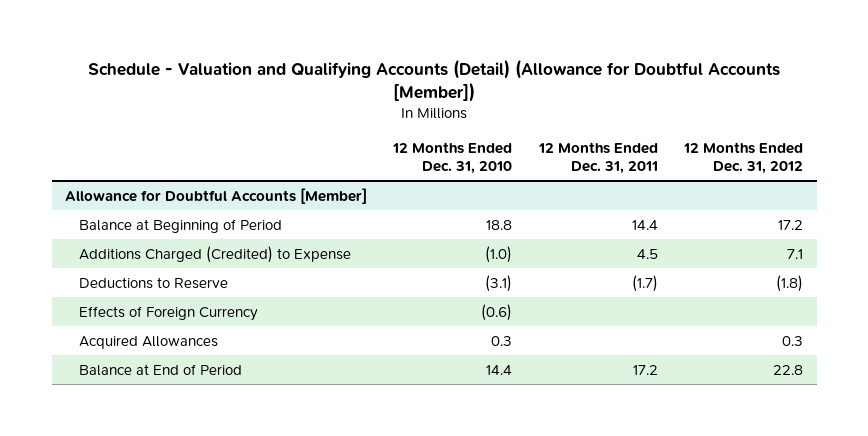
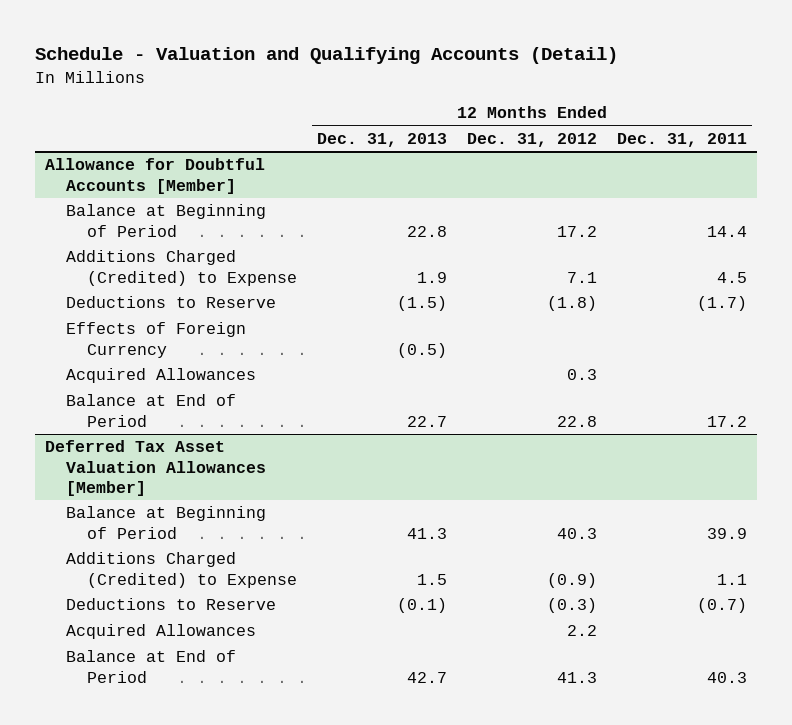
- Schedule - Valuation and Qualifying Accounts (Detail) (Allowance for Doubtful Accounts [Member])
+ Schedule - Valuation and Qualifying Accounts (Detail)
- | 12 Months Ended Dec. 31, 2010 | 12 Months Ended Dec. 31, 2011 | 12 Months Ended Dec. 31, 2012
+ | 12 Months Ended Dec. 31, 2013 | 12 Months Ended Dec. 31, 2012 | 12 Months Ended Dec. 31, 2011
+ Deferred Tax Asset Valuation Allowances [Member]
+ Balance at Beginning of Period | 41.3 | 40.3 | 39.9
+ Additions Charged (Credited) to Expense | 1.5 | (0.9) | 1.1
+ Deductions to Reserve | (0.1) | (0.3) | (0.7)
+ Acquired Allowances | | 2.2 |
+ Balance at End of Period | 42.7 | 41.3 | 40.3

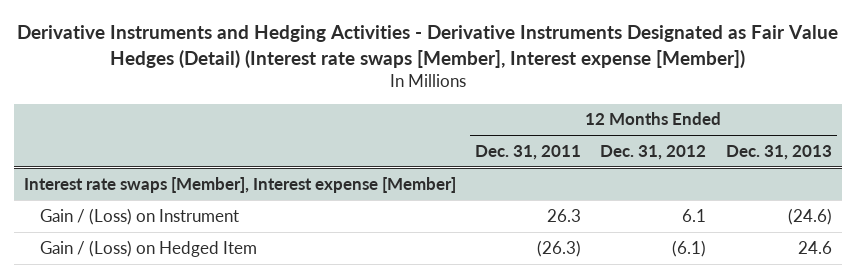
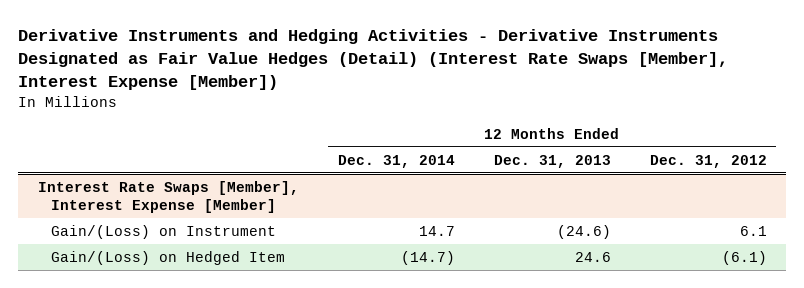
- Derivative Instruments and Hedging Activities - Derivative Instruments Designated as Fair Value Hedges (Detail) (Interest rate swaps [Member], Interest expense [Member])
+ Derivative Instruments and Hedging Activities - Derivative Instruments Designated as Fair Value Hedges (Detail) (Interest Rate Swaps [Member], Interest Expense [Member])
- | 12 Months Ended Dec. 31, 2011 | 12 Months Ended Dec. 31, 2012 | 12 Months Ended Dec. 31, 2013
+ | 12 Months Ended Dec. 31, 2014 | 12 Months Ended Dec. 31, 2013 | 12 Months Ended Dec. 31, 2012
- Interest rate swaps [Member], Interest expense [Member]
- Gain / (Loss) on Instrument | 26.3 | 6.1 | (24.6)
- Gain / (Loss) on Hedged Item | (26.3) | (6.1) | 24.6
+ Interest Rate Swaps [Member], Interest Expense [Member]
+ Gain/(Loss) on Instrument | 14.7 | (24.6) | 6.1
+ Gain/(Loss) on Hedged Item | (14.7) | 24.6 | (6.1)

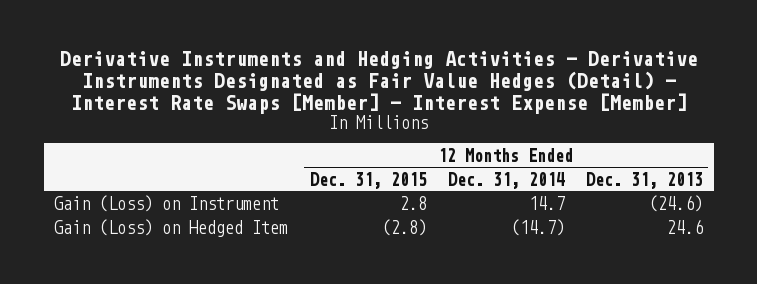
- Derivative Instruments and Hedging Activities - Derivative Instruments Designated as Fair Value Hedges (Detail) (Interest Rate Swaps [Member], Interest Expense [Member])
+ Derivative Instruments and Hedging Activities - Derivative Instruments Designated as Fair Value Hedges (Detail) - Interest Rate Swaps [Member] - Interest Expense [Member]
- | 12 Months Ended Dec. 31, 2014 | 12 Months Ended Dec. 31, 2013 | 12 Months Ended Dec. 31, 2012
+ | 12 Months Ended Dec. 31, 2015 | 12 Months Ended Dec. 31, 2014 | 12 Months Ended Dec. 31, 2013
- Interest Rate Swaps [Member], Interest Expense [Member]
- Gain/(Loss) on Instrument | 14.7 | (24.6) | 6.1
- Gain/(Loss) on Hedged Item | (14.7) | 24.6 | (6.1)
+ Gain (Loss) on Instrument | 2.8 | 14.7 | (24.6)
+ Gain (Loss) on Hedged Item | (2.8) | (14.7) | 24.6

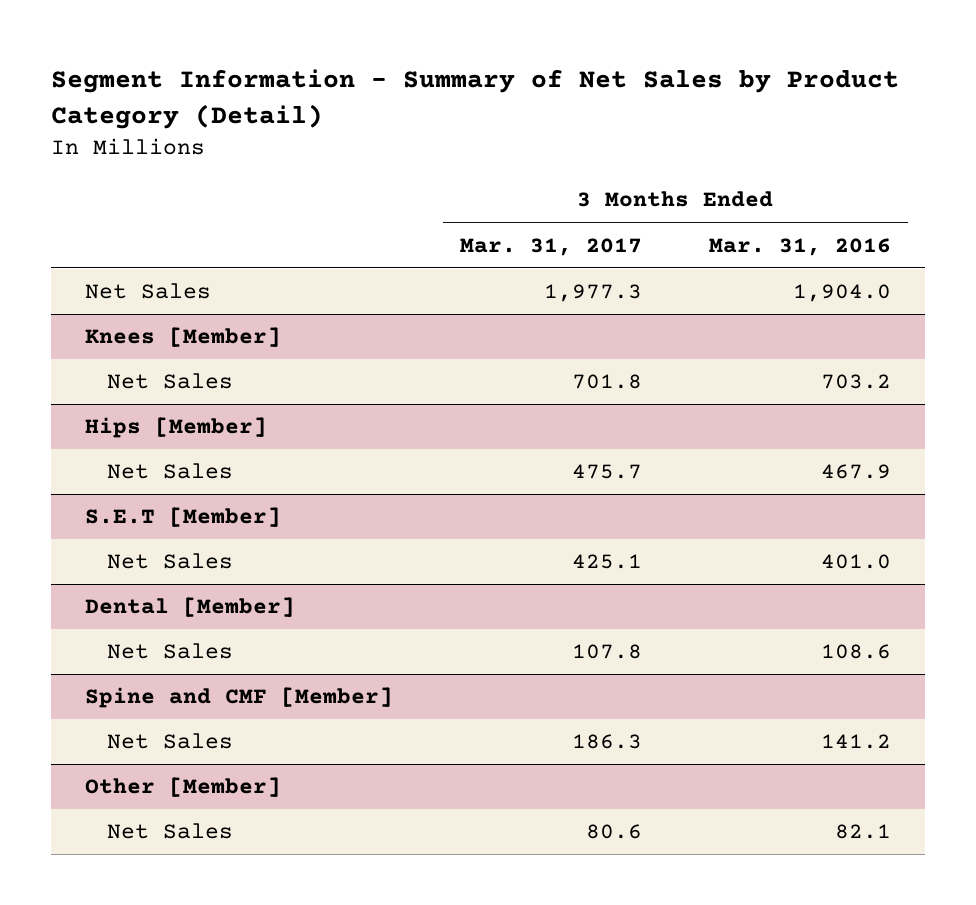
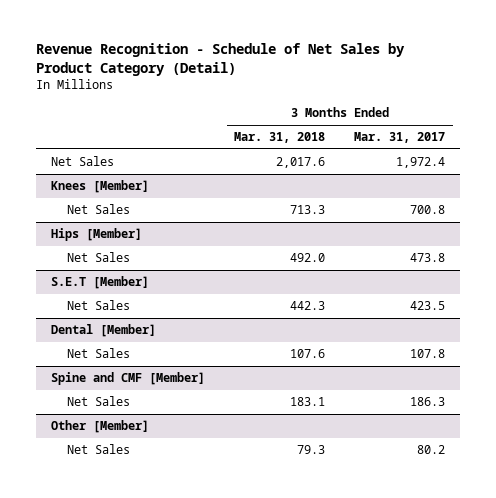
- Segment Information - Summary of Net Sales by Product Category (Detail)
+ Revenue Recognition - Schedule of Net Sales by Product Category (Detail)
- | 3 Months Ended Mar. 31, 2017 | 3 Months Ended Mar. 31, 2016
+ | 3 Months Ended Mar. 31, 2018 | 3 Months Ended Mar. 31, 2017
- Net Sales | 1,977.3 | 1,904.0
+ Net Sales | 2,017.6 | 1,972.4
@ Knees [Member]
- Net Sales | 701.8 | 703.2
+ Net Sales | 713.3 | 700.8
@ Hips [Member]
- Net Sales | 475.7 | 467.9
+ Net Sales | 492.0 | 473.8
@ S.E.T [Member]
- Net Sales | 425.1 | 401.0
+ Net Sales | 442.3 | 423.5
@ Other [Member]
- Net Sales | 80.6 | 82.1
+ Net Sales | 79.3 | 80.2

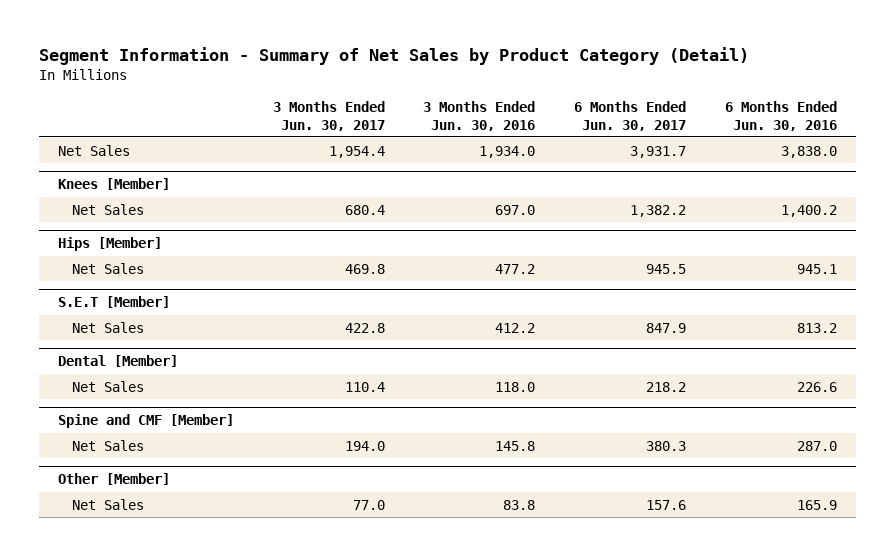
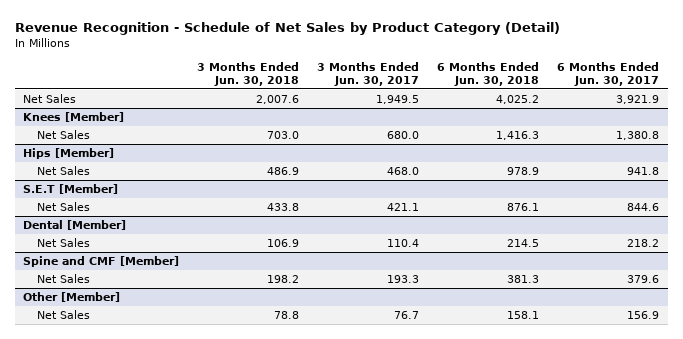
- Segment Information - Summary of Net Sales by Product Category (Detail)
+ Revenue Recognition - Schedule of Net Sales by Product Category (Detail)
- | 3 Months Ended Jun. 30, 2017 | 3 Months Ended Jun. 30, 2016 | 6 Months Ended Jun. 30, 2017 | 6 Months Ended Jun. 30, 2016
+ | 3 Months Ended Jun. 30, 2018 | 3 Months Ended Jun. 30, 2017 | 6 Months Ended Jun. 30, 2018 | 6 Months Ended Jun. 30, 2017
- Net Sales | 1,954.4 | 1,934.0 | 3,931.7 | 3,838.0
+ Net Sales | 2,007.6 | 1,949.5 | 4,025.2 | 3,921.9
@ Knees [Member]
- Net Sales | 680.4 | 697.0 | 1,382.2 | 1,400.2
+ Net Sales | 703.0 | 680.0 | 1,416.3 | 1,380.8
@ Hips [Member]
- Net Sales | 469.8 | 477.2 | 945.5 | 945.1
+ Net Sales | 486.9 | 468.0 | 978.9 | 941.8
@ S.E.T [Member]
- Net Sales | 422.8 | 412.2 | 847.9 | 813.2
+ Net Sales | 433.8 | 421.1 | 876.1 | 844.6
@ Spine and CMF [Member]
- Net Sales | 194.0 | 145.8 | 380.3 | 287.0
+ Net Sales | 198.2 | 193.3 | 381.3 | 379.6
@ Other [Member]
- Net Sales | 77.0 | 83.8 | 157.6 | 165.9
+ Net Sales | 78.8 | 76.7 | 158.1 | 156.9

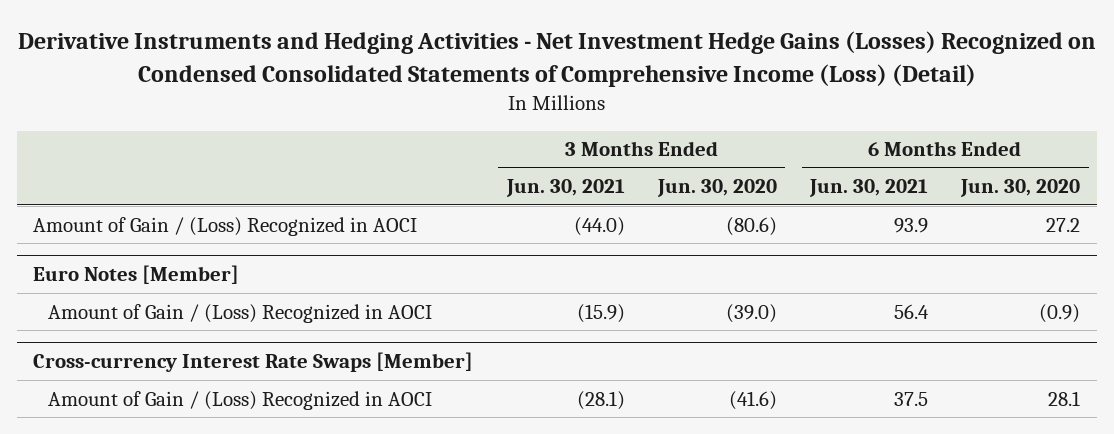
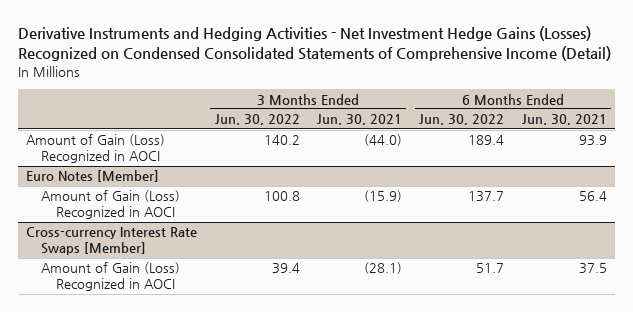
- Derivative Instruments and Hedging Activities - Net Investment Hedge Gains (Losses) Recognized on Condensed Consolidated Statements of Comprehensive Income (Loss) (Detail)
+ Derivative Instruments and Hedging Activities - Net Investment Hedge Gains (Losses) Recognized on Condensed Consolidated Statements of Comprehensive Income (Detail)
- | 3 Months Ended Jun. 30, 2021 | 3 Months Ended Jun. 30, 2020 | 6 Months Ended Jun. 30, 2021 | 6 Months Ended Jun. 30, 2020
+ | 3 Months Ended Jun. 30, 2022 | 3 Months Ended Jun. 30, 2021 | 6 Months Ended Jun. 30, 2022 | 6 Months Ended Jun. 30, 2021
- Amount of Gain / (Loss) Recognized in AOCI | (44.0) | (80.6) | 93.9 | 27.2
+ Amount of Gain (Loss) Recognized in AOCI | 140.2 | (44.0) | 189.4 | 93.9
@ Euro Notes [Member]
- Amount of Gain / (Loss) Recognized in AOCI | (15.9) | (39.0) | 56.4 | (0.9)
+ Amount of Gain (Loss) Recognized in AOCI | 100.8 | (15.9) | 137.7 | 56.4
@ Cross-currency Interest Rate Swaps [Member]
- Amount of Gain / (Loss) Recognized in AOCI | (28.1) | (41.6) | 37.5 | 28.1
+ Amount of Gain (Loss) Recognized in AOCI | 39.4 | (28.1) | 51.7 | 37.5

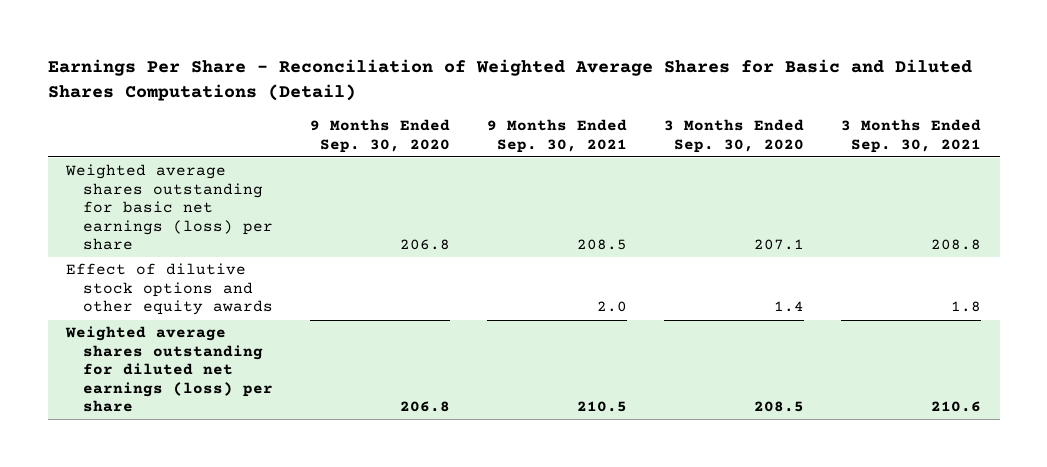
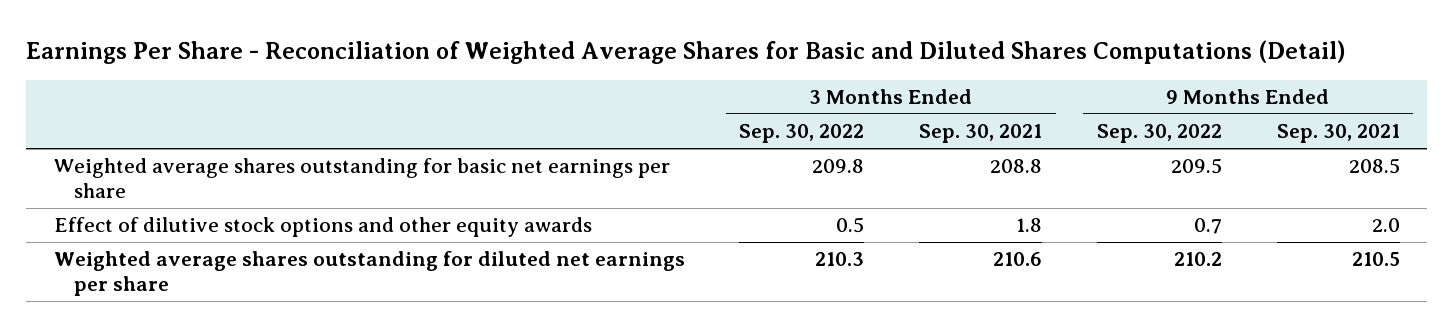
- | 9 Months Ended Sep. 30, 2020 | 9 Months Ended Sep. 30, 2021 | 3 Months Ended Sep. 30, 2020 | 3 Months Ended Sep. 30, 2021
+ | 3 Months Ended Sep. 30, 2022 | 3 Months Ended Sep. 30, 2021 | 9 Months Ended Sep. 30, 2022 | 9 Months Ended Sep. 30, 2021
- Weighted average shares outstanding for basic net earnings (loss) per share | 206.8 | 208.5 | 207.1 | 208.8
+ Weighted average shares outstanding for basic net earnings per share | 209.8 | 208.8 | 209.5 | 208.5
- Weighted average shares outstanding for diluted net earnings (loss) per share | 206.8 | 210.5 | 208.5 | 210.6
+ Weighted average shares outstanding for diluted net earnings per share | 210.3 | 210.6 | 210.2 | 210.5

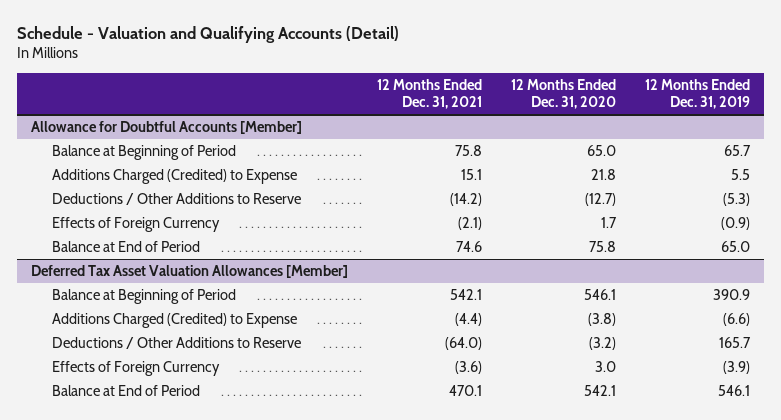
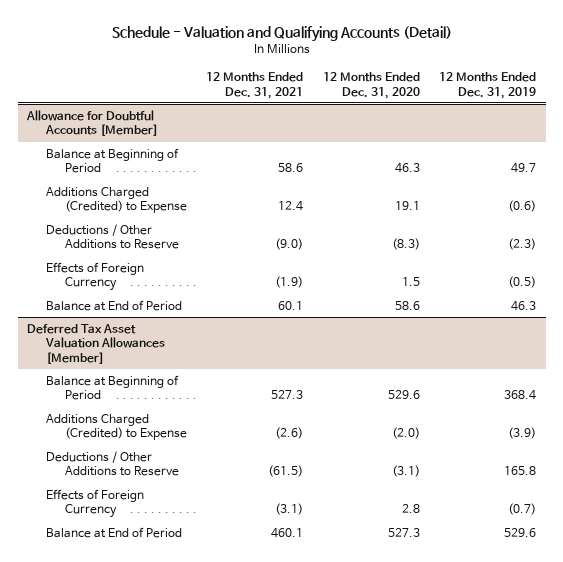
@ Allowance for Doubtful Accounts [Member]
- Balance at Beginning of Period | 75.8 | 65.0 | 65.7
- Additions Charged (Credited) to Expense | 15.1 | 21.8 | 5.5
- Deductions / Other Additions to Reserve | (14.2) | (12.7) | (5.3)
- Effects of Foreign Currency | (2.1) | 1.7 | (0.9)
- Balance at End of Period | 74.6 | 75.8 | 65.0
+ Balance at Beginning of Period | 58.6 | 46.3 | 49.7
+ Additions Charged (Credited) to Expense | 12.4 | 19.1 | (0.6)
+ Deductions / Other Additions to Reserve | (9.0) | (8.3) | (2.3)
+ Effects of Foreign Currency | (1.9) | 1.5 | (0.5)
+ Balance at End of Period | 60.1 | 58.6 | 46.3
@ Deferred Tax Asset Valuation Allowances [Member]
- Balance at Beginning of Period | 542.1 | 546.1 | 390.9
- Additions Charged (Credited) to Expense | (4.4) | (3.8) | (6.6)
- Deductions / Other Additions to Reserve | (64.0) | (3.2) | 165.7
- Effects of Foreign Currency | (3.6) | 3.0 | (3.9)
- Balance at End of Period | 470.1 | 542.1 | 546.1
+ Balance at Beginning of Period | 527.3 | 529.6 | 368.4
+ Additions Charged (Credited) to Expense | (2.6) | (2.0) | (3.9)
+ Deductions / Other Additions to Reserve | (61.5) | (3.1) | 165.8
+ Effects of Foreign Currency | (3.1) | 2.8 | (0.7)
+ Balance at End of Period | 460.1 | 527.3 | 529.6

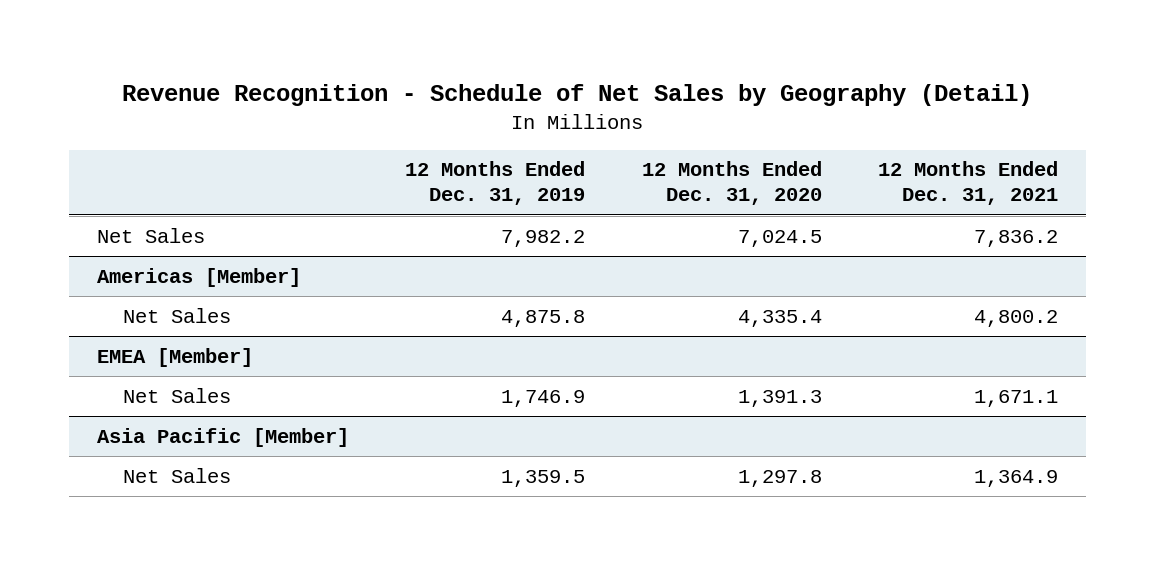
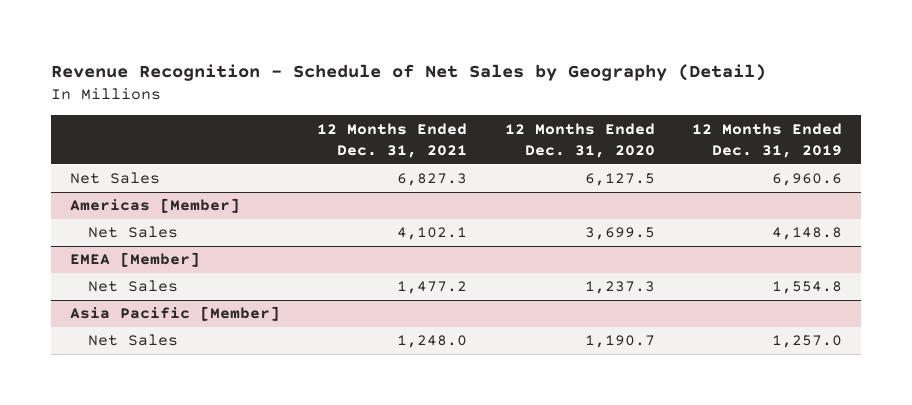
- | 12 Months Ended Dec. 31, 2019 | 12 Months Ended Dec. 31, 2020 | 12 Months Ended Dec. 31, 2021
+ | 12 Months Ended Dec. 31, 2021 | 12 Months Ended Dec. 31, 2020 | 12 Months Ended Dec. 31, 2019
- Net Sales | 7,982.2 | 7,024.5 | 7,836.2
+ Net Sales | 6,827.3 | 6,127.5 | 6,960.6
@ Americas [Member]
- Net Sales | 4,875.8 | 4,335.4 | 4,800.2
+ Net Sales | 4,102.1 | 3,699.5 | 4,148.8
@ EMEA [Member]
- Net Sales | 1,746.9 | 1,391.3 | 1,671.1
+ Net Sales | 1,477.2 | 1,237.3 | 1,554.8
@ Asia Pacific [Member]
- Net Sales | 1,359.5 | 1,297.8 | 1,364.9
+ Net Sales | 1,248.0 | 1,190.7 | 1,257.0

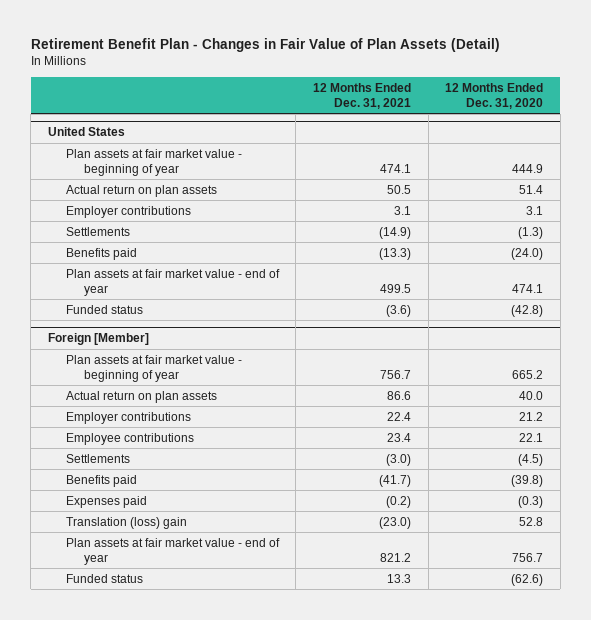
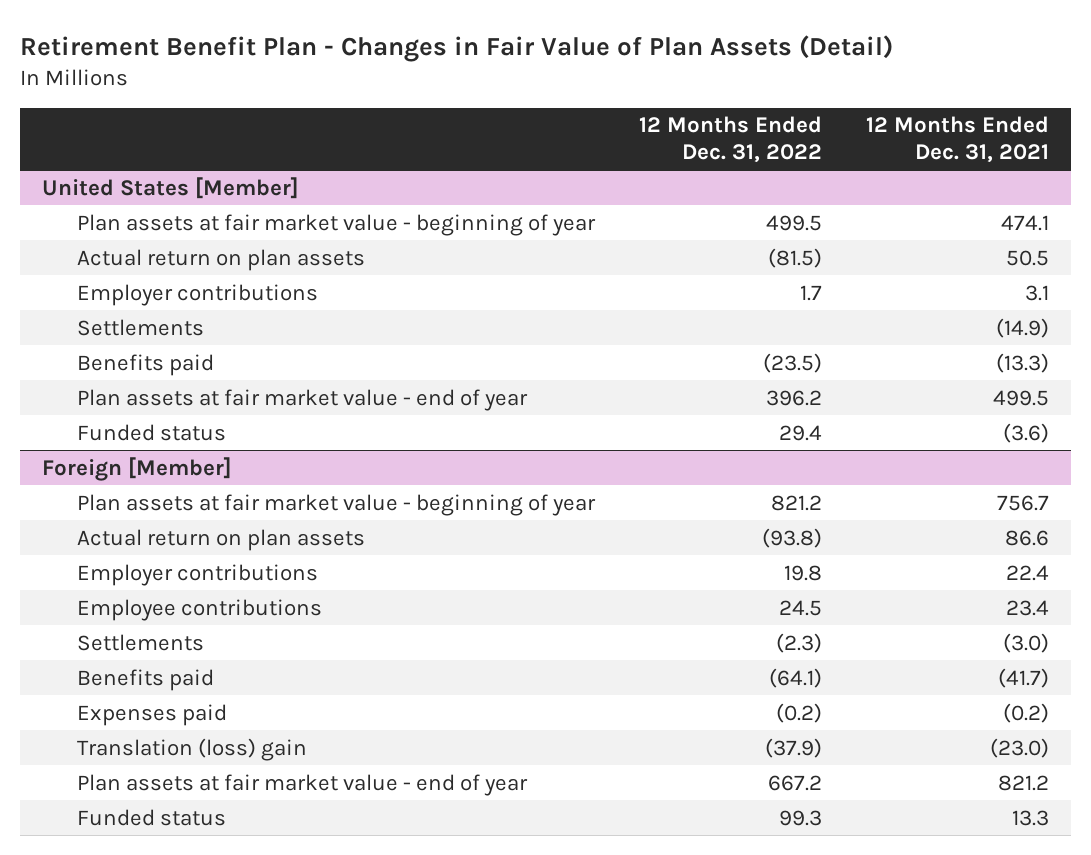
- | 12 Months Ended Dec. 31, 2021 | 12 Months Ended Dec. 31, 2020
+ | 12 Months Ended Dec. 31, 2022 | 12 Months Ended Dec. 31, 2021
- United States
+ United States [Member]

